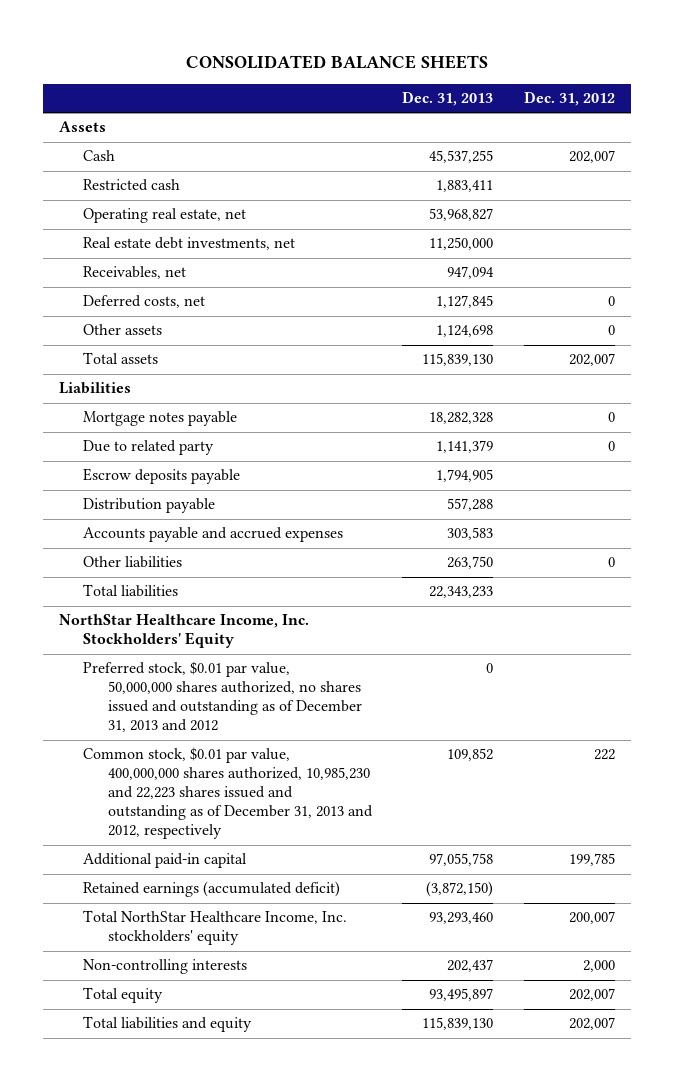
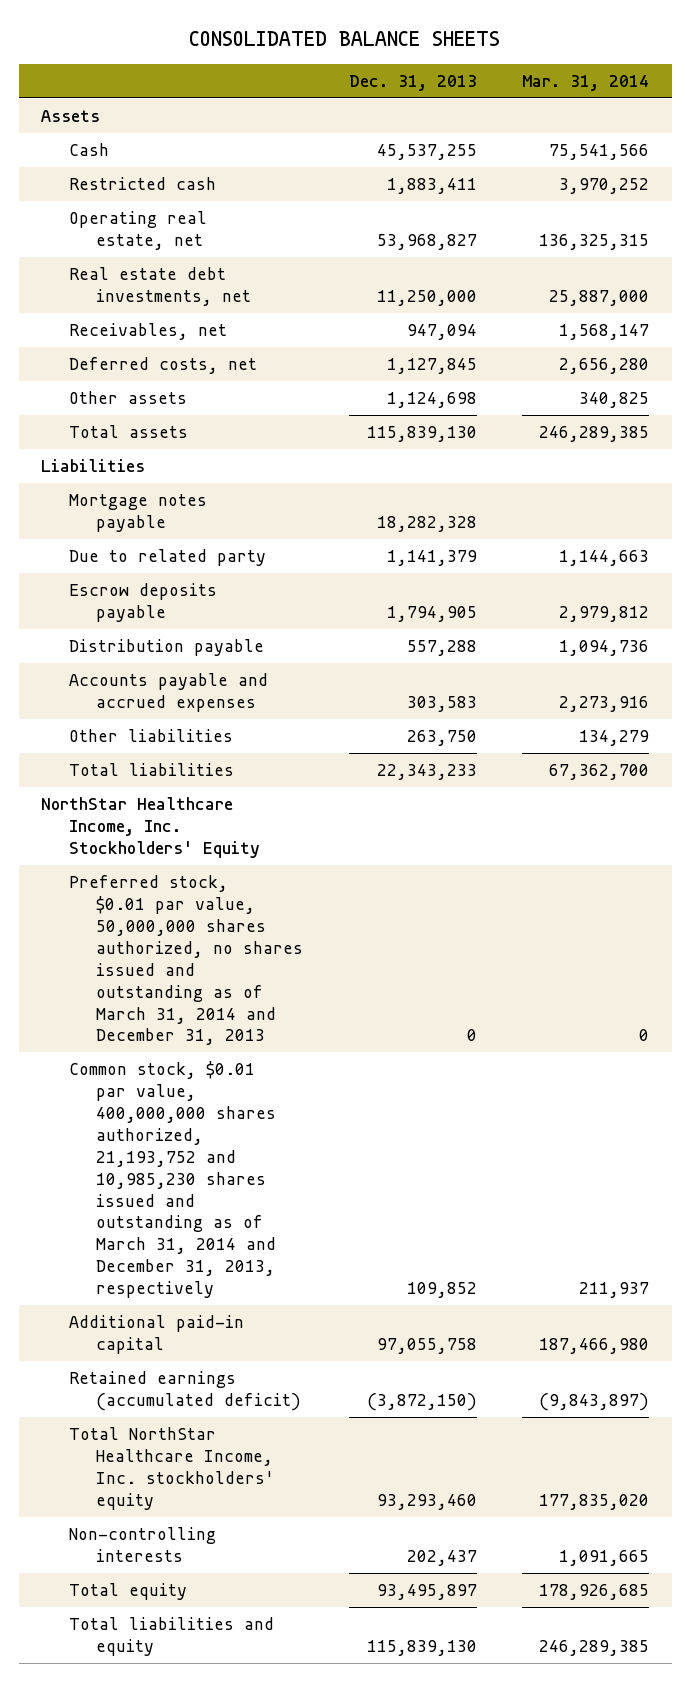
- | Dec. 31, 2013 | Dec. 31, 2012
+ | Dec. 31, 2013 | Mar. 31, 2014
- Preferred stock, $0.01 par value, 50,000,000 shares authorized, no shares issued and outstanding as of December 31, 2013 and 2012 | 0 |
- Common stock, $0.01 par value, 400,000,000 shares authorized, 10,985,230 and 22,223 shares issued and outstanding as of December 31, 2013 and 2012, respectively | 109,852 | 222
+ Preferred stock, $0.01 par value, 50,000,000 shares authorized, no shares issued and outstanding as of March 31, 2014 and December 31, 2013 | 0 | 0
+ Common stock, $0.01 par value, 400,000,000 shares authorized, 21,193,752 and 10,985,230 shares issued and outstanding as of March 31, 2014 and December 31, 2013, respectively | 109,852 | 211,937

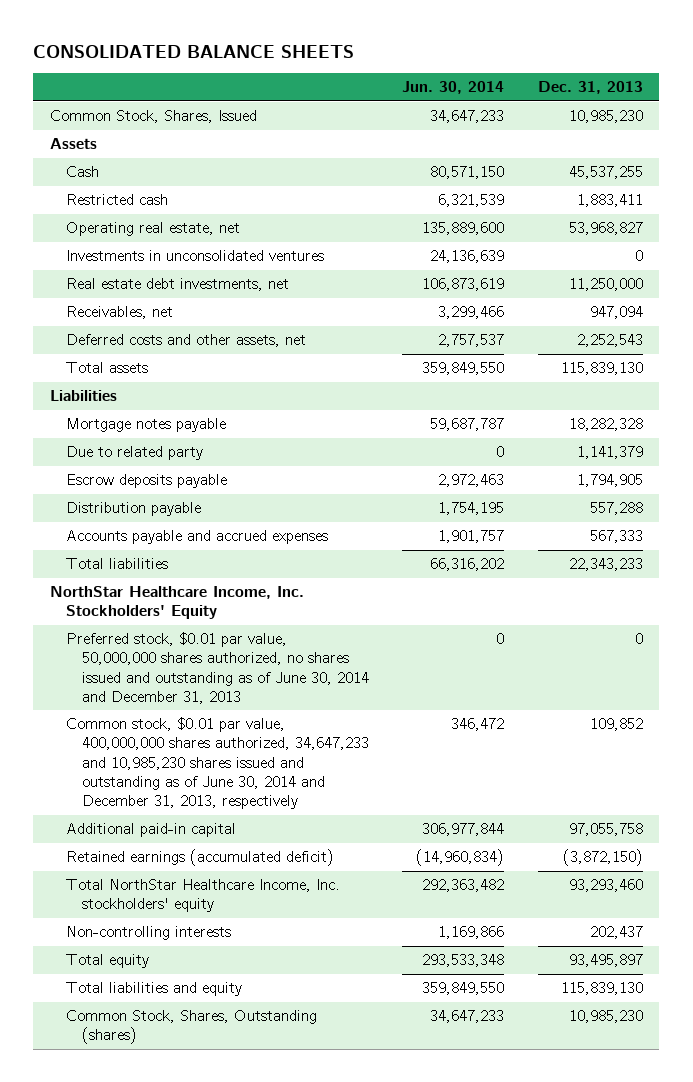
- | Dec. 31, 2013 | Mar. 31, 2014
+ | Jun. 30, 2014 | Dec. 31, 2013
+ Common Stock, Shares, Issued | 34,647,233 | 10,985,230
+ Investments in unconsolidated ventures | 24,136,639 | 0
- Deferred costs, net | 1,127,845 | 2,656,280
- Other assets | 1,124,698 | 340,825
+ Deferred costs and other assets, net | 2,757,537 | 2,252,543
- Accounts payable and accrued expenses | 303,583 | 2,273,916
- Other liabilities | 263,750 | 134,279
+ Accounts payable and accrued expenses | 1,901,757 | 567,333
- Preferred stock, $0.01 par value, 50,000,000 shares authorized, no shares issued and outstanding as of March 31, 2014 and December 31, 2013 | 0 | 0
- Common stock, $0.01 par value, 400,000,000 shares authorized, 21,193,752 and 10,985,230 shares issued and outstanding as of March 31, 2014 and December 31, 2013, respectively | 109,852 | 211,937
+ Preferred stock, $0.01 par value, 50,000,000 shares authorized, no shares issued and outstanding as of June 30, 2014 and December 31, 2013 | 0 | 0
+ Common stock, $0.01 par value, 400,000,000 shares authorized, 34,647,233 and 10,985,230 shares issued and outstanding as of June 30, 2014 and December 31, 2013, respectively | 346,472 | 109,852
+ Common Stock, Shares, Outstanding (shares) | 34,647,233 | 10,985,230

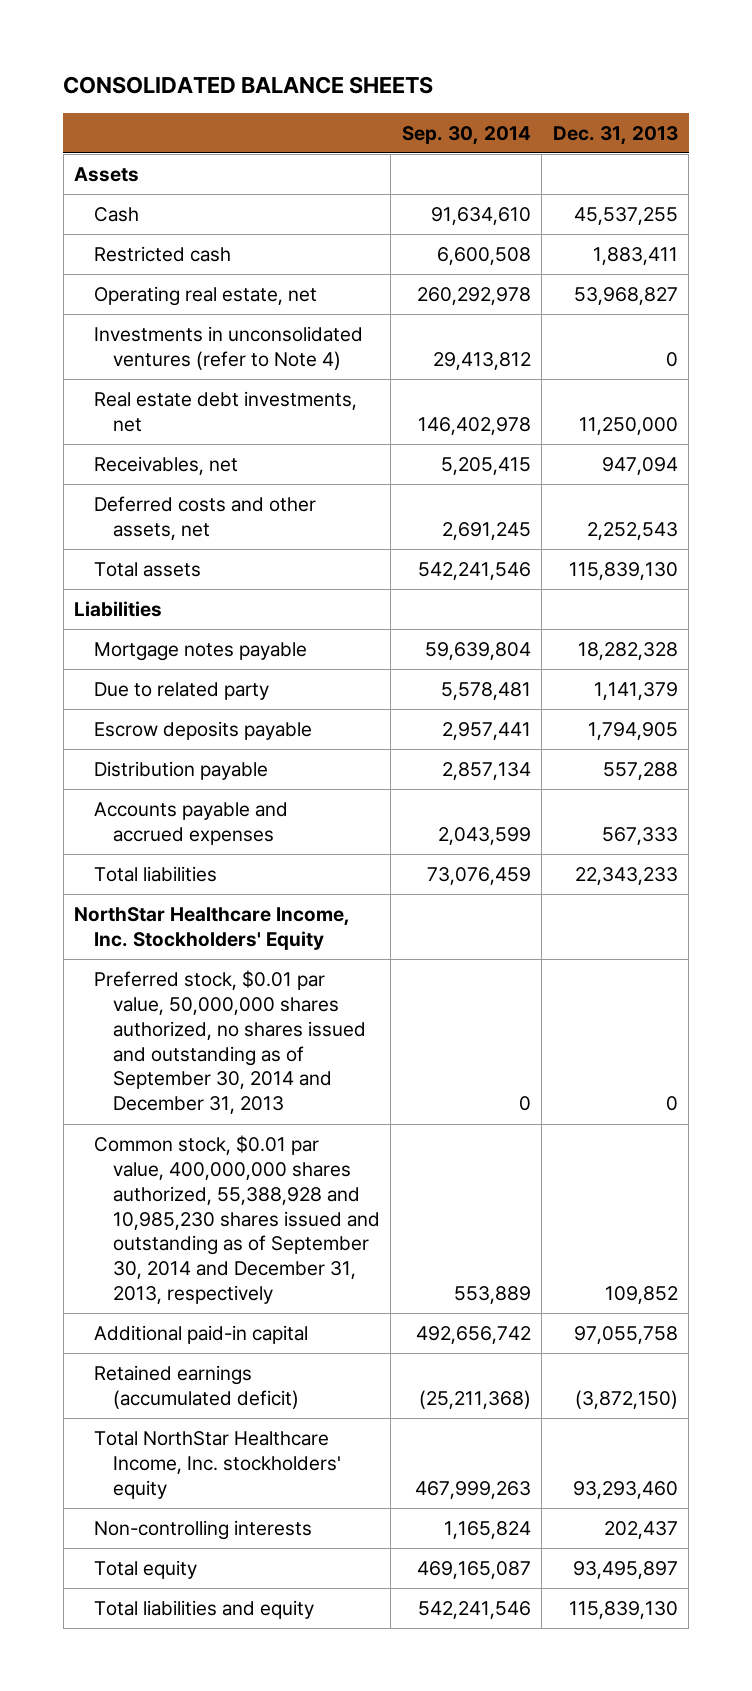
- | Jun. 30, 2014 | Dec. 31, 2013
+ | Sep. 30, 2014 | Dec. 31, 2013
- Common Stock, Shares, Issued | 34,647,233 | 10,985,230
- Investments in unconsolidated ventures | 24,136,639 | 0
+ Investments in unconsolidated ventures (refer to Note 4) | 29,413,812 | 0
- Preferred stock, $0.01 par value, 50,000,000 shares authorized, no shares issued and outstanding as of June 30, 2014 and December 31, 2013 | 0 | 0
- Common stock, $0.01 par value, 400,000,000 shares authorized, 34,647,233 and 10,985,230 shares issued and outstanding as of June 30, 2014 and December 31, 2013, respectively | 346,472 | 109,852
+ Preferred stock, $0.01 par value, 50,000,000 shares authorized, no shares issued and outstanding as of September 30, 2014 and December 31, 2013 | 0 | 0
+ Common stock, $0.01 par value, 400,000,000 shares authorized, 55,388,928 and 10,985,230 shares issued and outstanding as of September 30, 2014 and December 31, 2013, respectively | 553,889 | 109,852
- Common Stock, Shares, Outstanding (shares) | 34,647,233 | 10,985,230

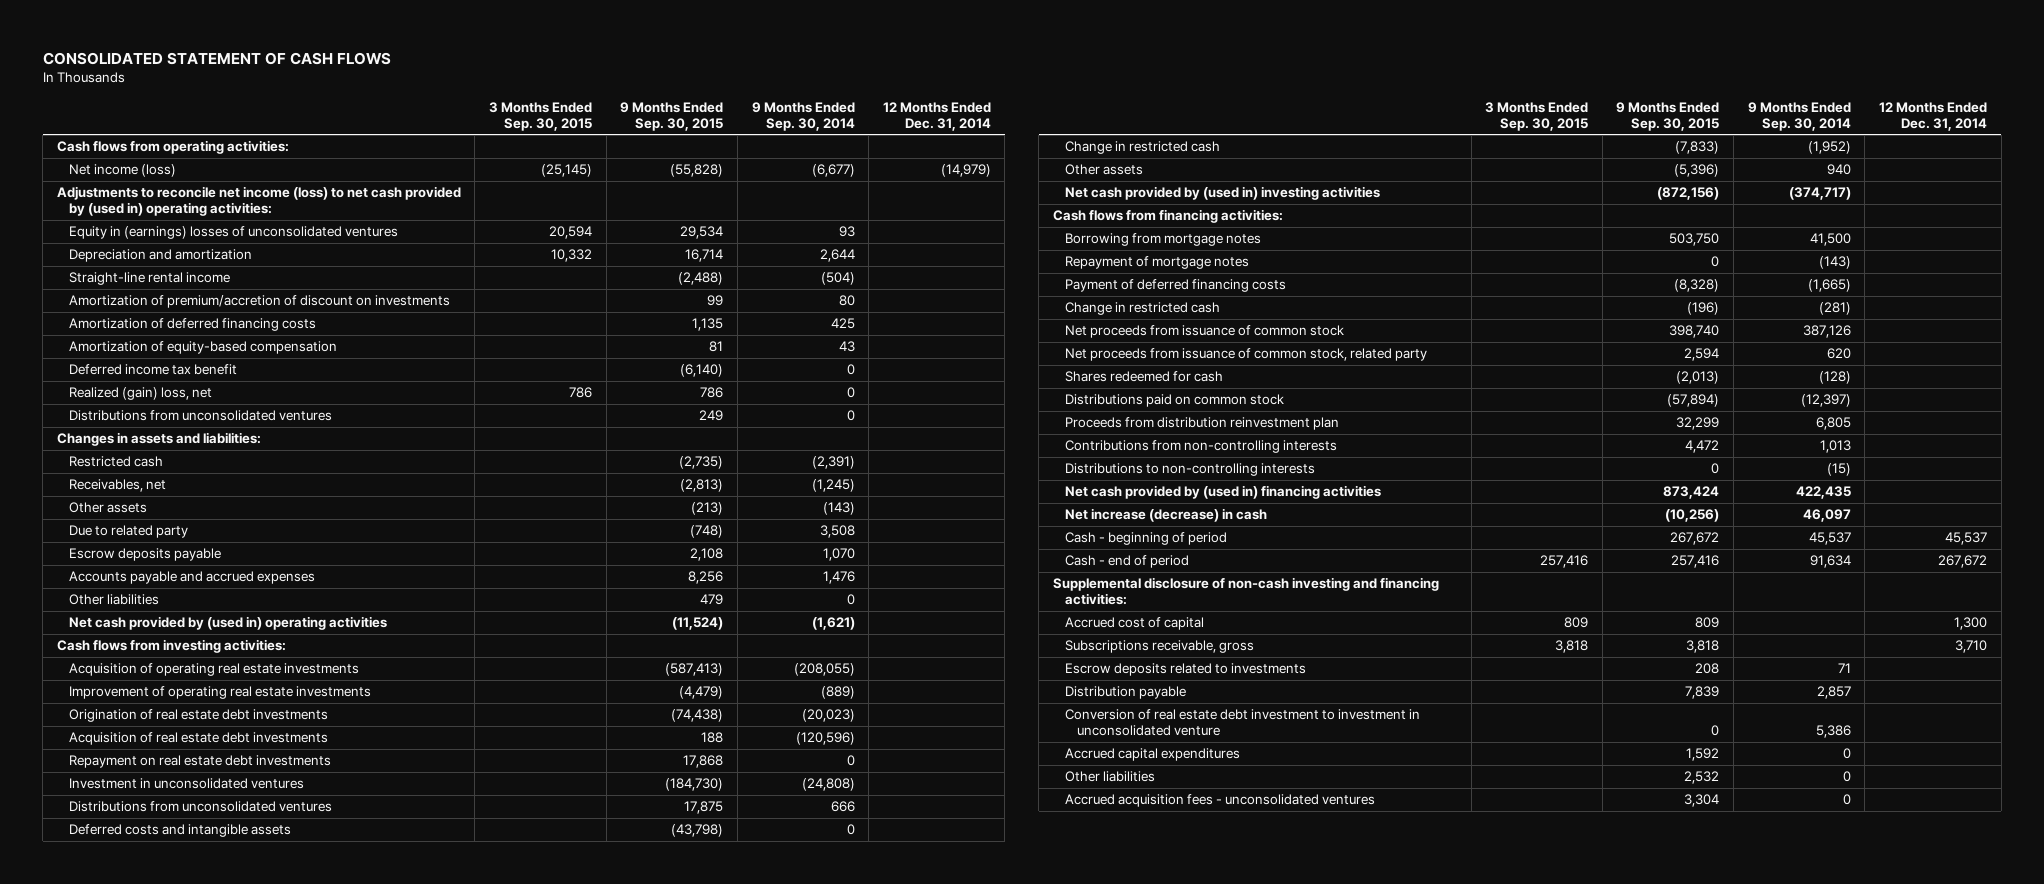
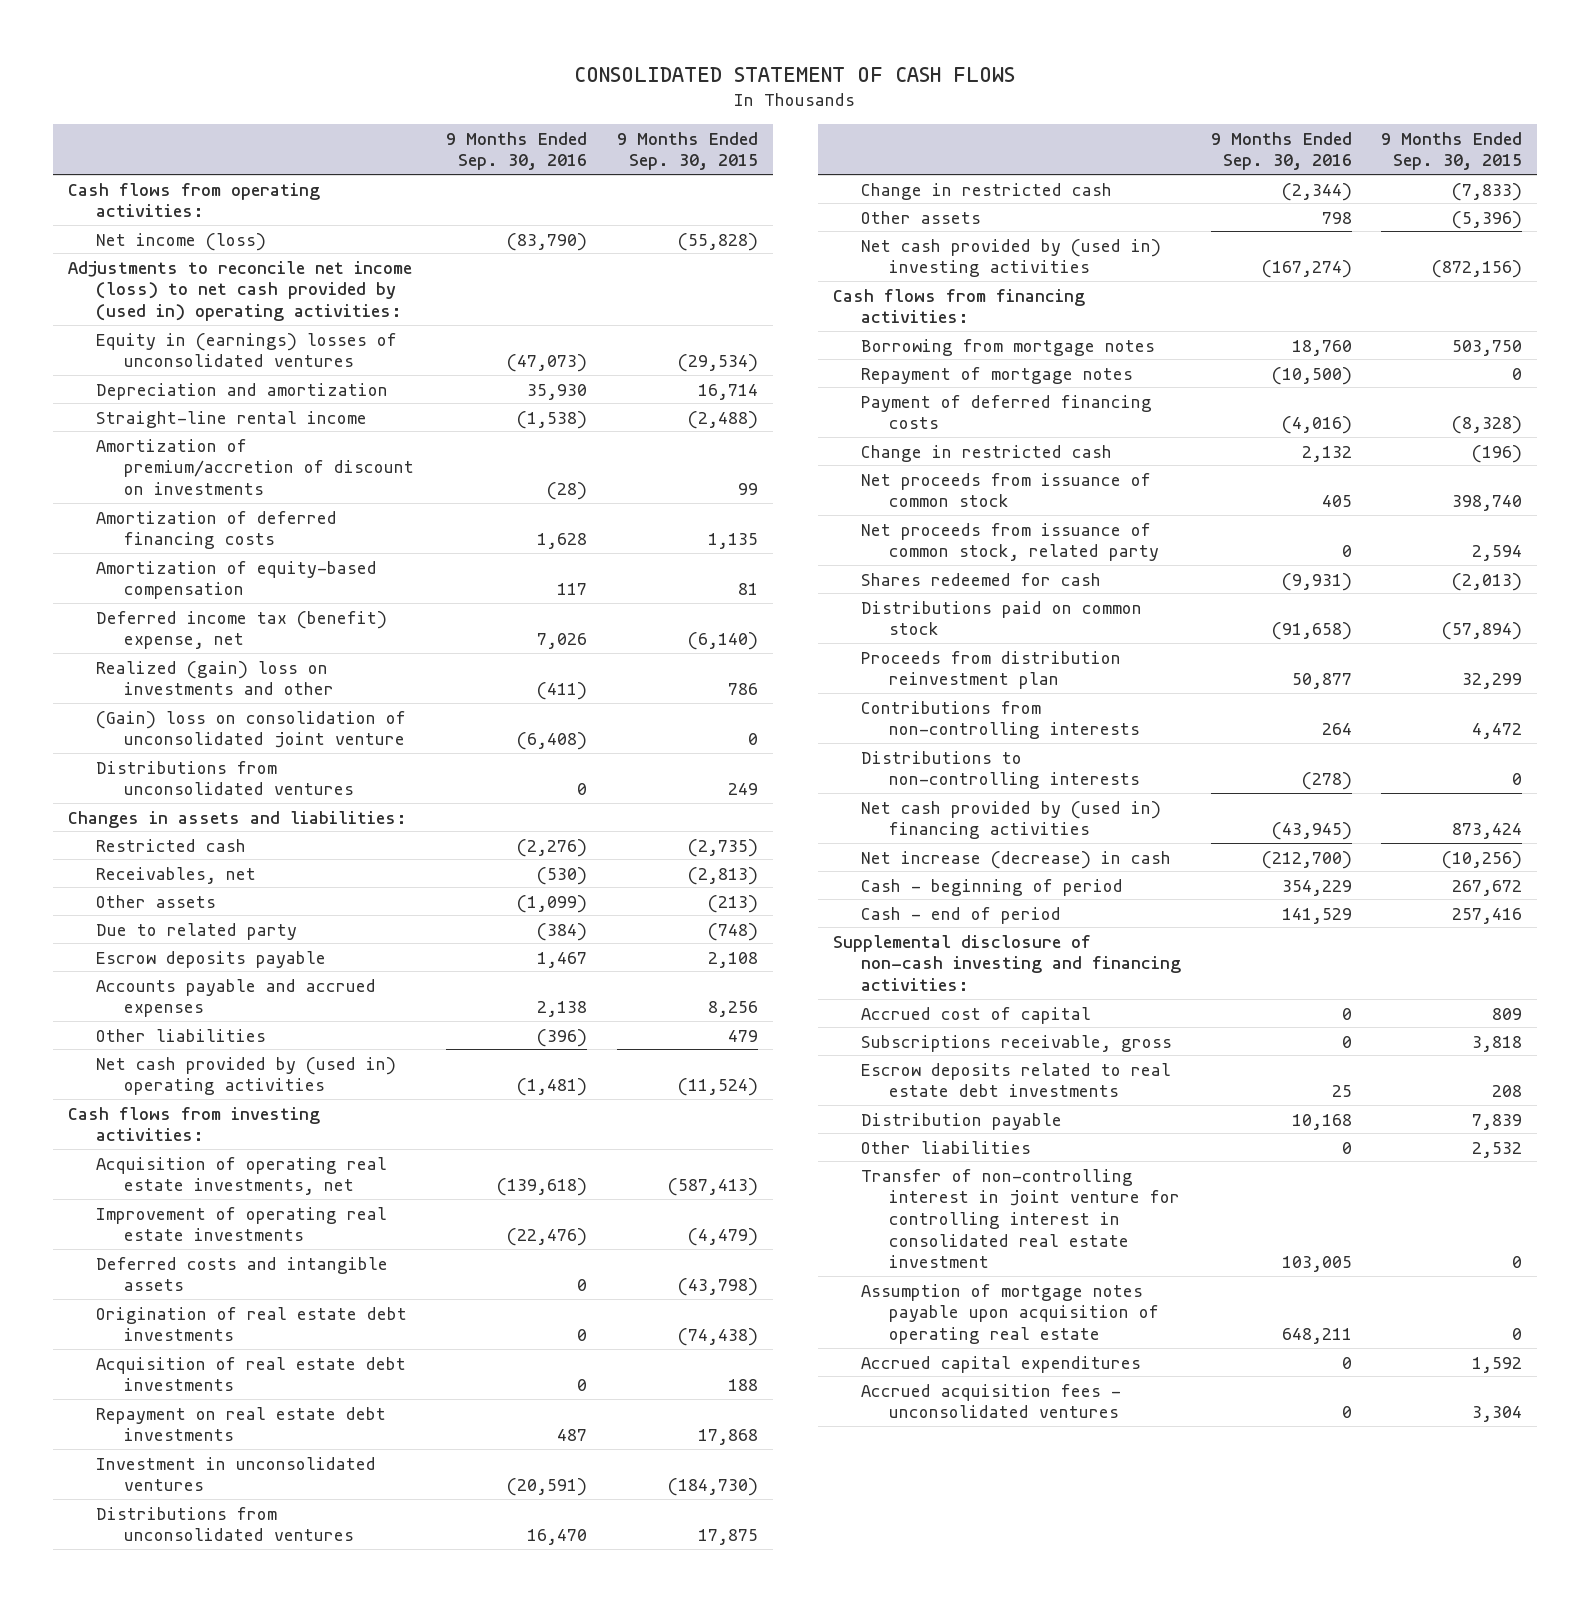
- | 3 Months Ended Sep. 30, 2015 | 9 Months Ended Sep. 30, 2015 | 9 Months Ended Sep. 30, 2014 | 12 Months Ended Dec. 31, 2014
+ | 9 Months Ended Sep. 30, 2016 | 9 Months Ended Sep. 30, 2015
- Equity in (earnings) losses of unconsolidated ventures | 20,594 | 29,534 | 93 |
+ Equity in (earnings) losses of unconsolidated ventures | (47,073) | (29,534)
- Deferred income tax benefit | | (6,140) | 0 |
- Realized (gain) loss, net | 786 | 786 | 0 |
+ Deferred income tax (benefit) expense, net | 7,026 | (6,140)
+ Realized (gain) loss on investments and other | (411) | 786
+ (Gain) loss on consolidation of unconsolidated joint venture | (6,408) | 0
- Acquisition of operating real estate investments | | (587,413) | (208,055) |
+ Acquisition of operating real estate investments, net | (139,618) | (587,413)
moved up: Deferred costs and intangible assets | 0 | (43,798)
- Escrow deposits related to investments | | 208 | 71 |
+ Escrow deposits related to real estate debt investments | 25 | 208
- Conversion of real estate debt investment to investment in unconsolidated venture | | 0 | 5,386 |
+ Transfer of non-controlling interest in joint venture for controlling interest in consolidated real estate investment | 103,005 | 0
+ Assumption of mortgage notes payable upon acquisition of operating real estate | 648,211 | 0
moved down: Accrued capital expenditures | 0 | 1,592

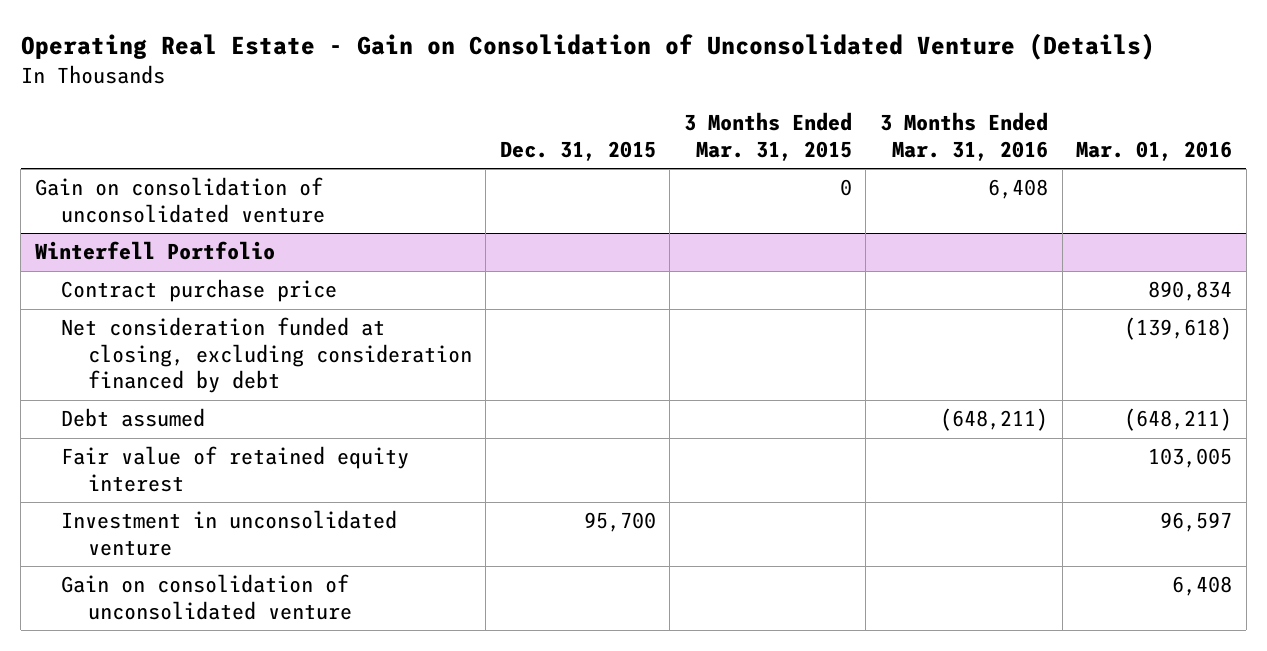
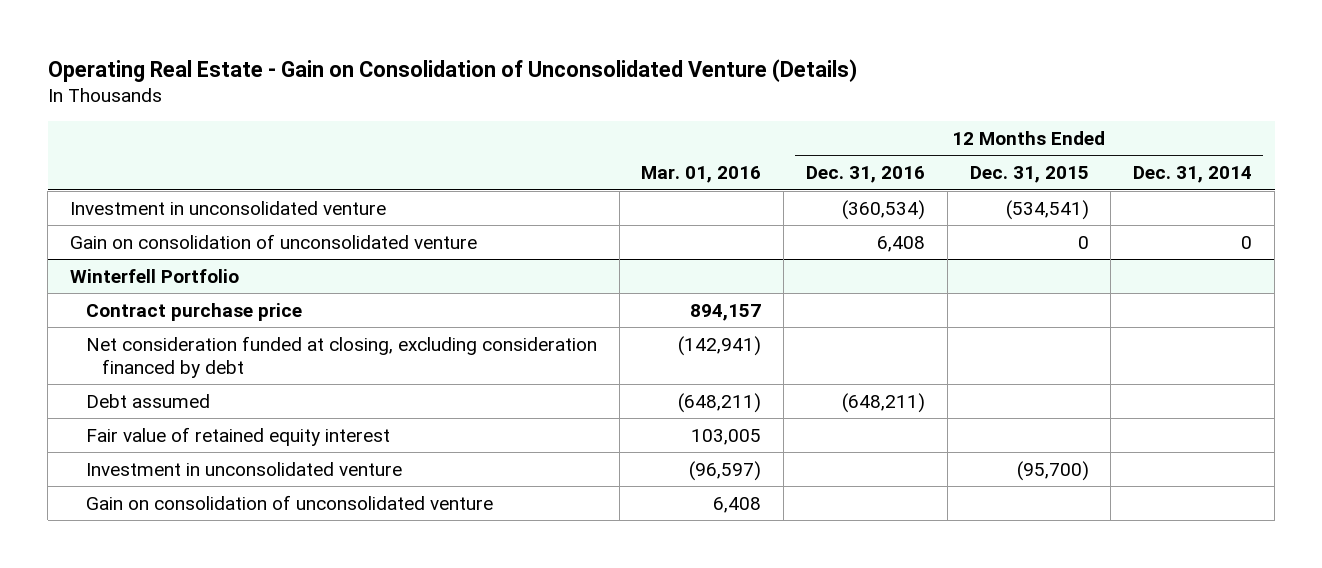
- | Dec. 31, 2015 | 3 Months Ended Mar. 31, 2015 | 3 Months Ended Mar. 31, 2016 | Mar. 01, 2016
+ | Mar. 01, 2016 | 12 Months Ended Dec. 31, 2016 | 12 Months Ended Dec. 31, 2015 | 12 Months Ended Dec. 31, 2014
+ Investment in unconsolidated venture | | (360,534) | (534,541) |
@ Winterfell Portfolio
- Contract purchase price | | | | 890,834
- Net consideration funded at closing, excluding consideration financed by debt | | | | (139,618)
+ Contract purchase price | 894,157 | | |
+ Net consideration funded at closing, excluding consideration financed by debt | (142,941) | | |
- Investment in unconsolidated venture | 95,700 | | | 96,597
+ Investment in unconsolidated venture | (96,597) | | (95,700) |

